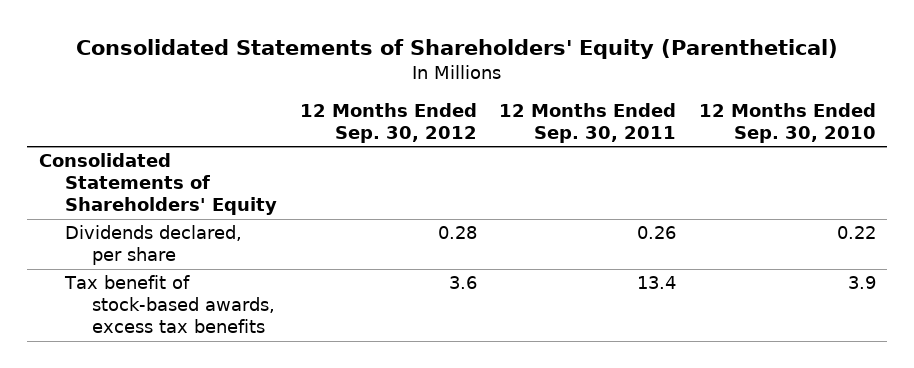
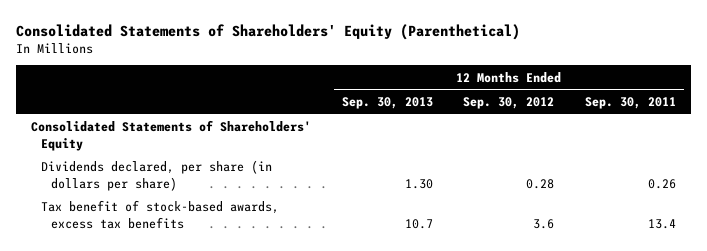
- | 12 Months Ended Sep. 30, 2012 | 12 Months Ended Sep. 30, 2011 | 12 Months Ended Sep. 30, 2010
+ | 12 Months Ended Sep. 30, 2013 | 12 Months Ended Sep. 30, 2012 | 12 Months Ended Sep. 30, 2011
- Dividends declared, per share | 0.28 | 0.26 | 0.22
+ Dividends declared, per share (in dollars per share) | 1.30 | 0.28 | 0.26

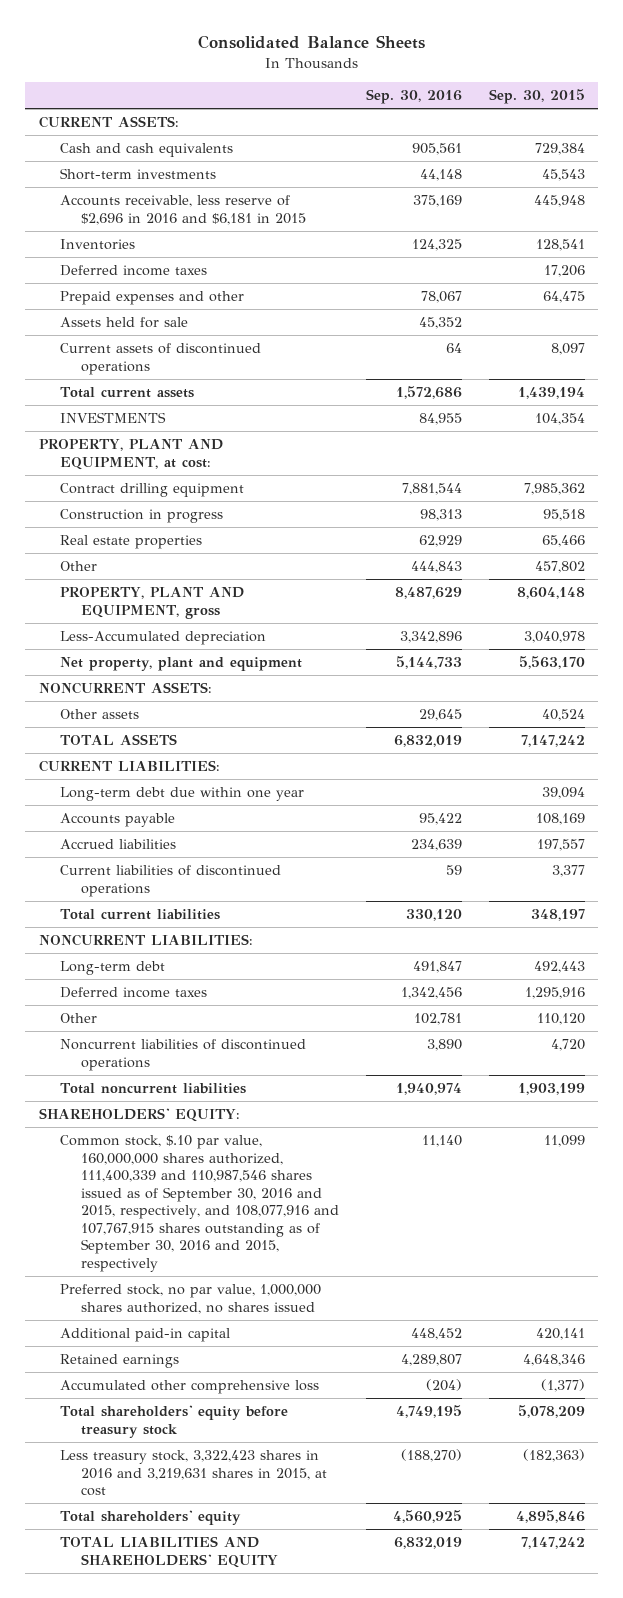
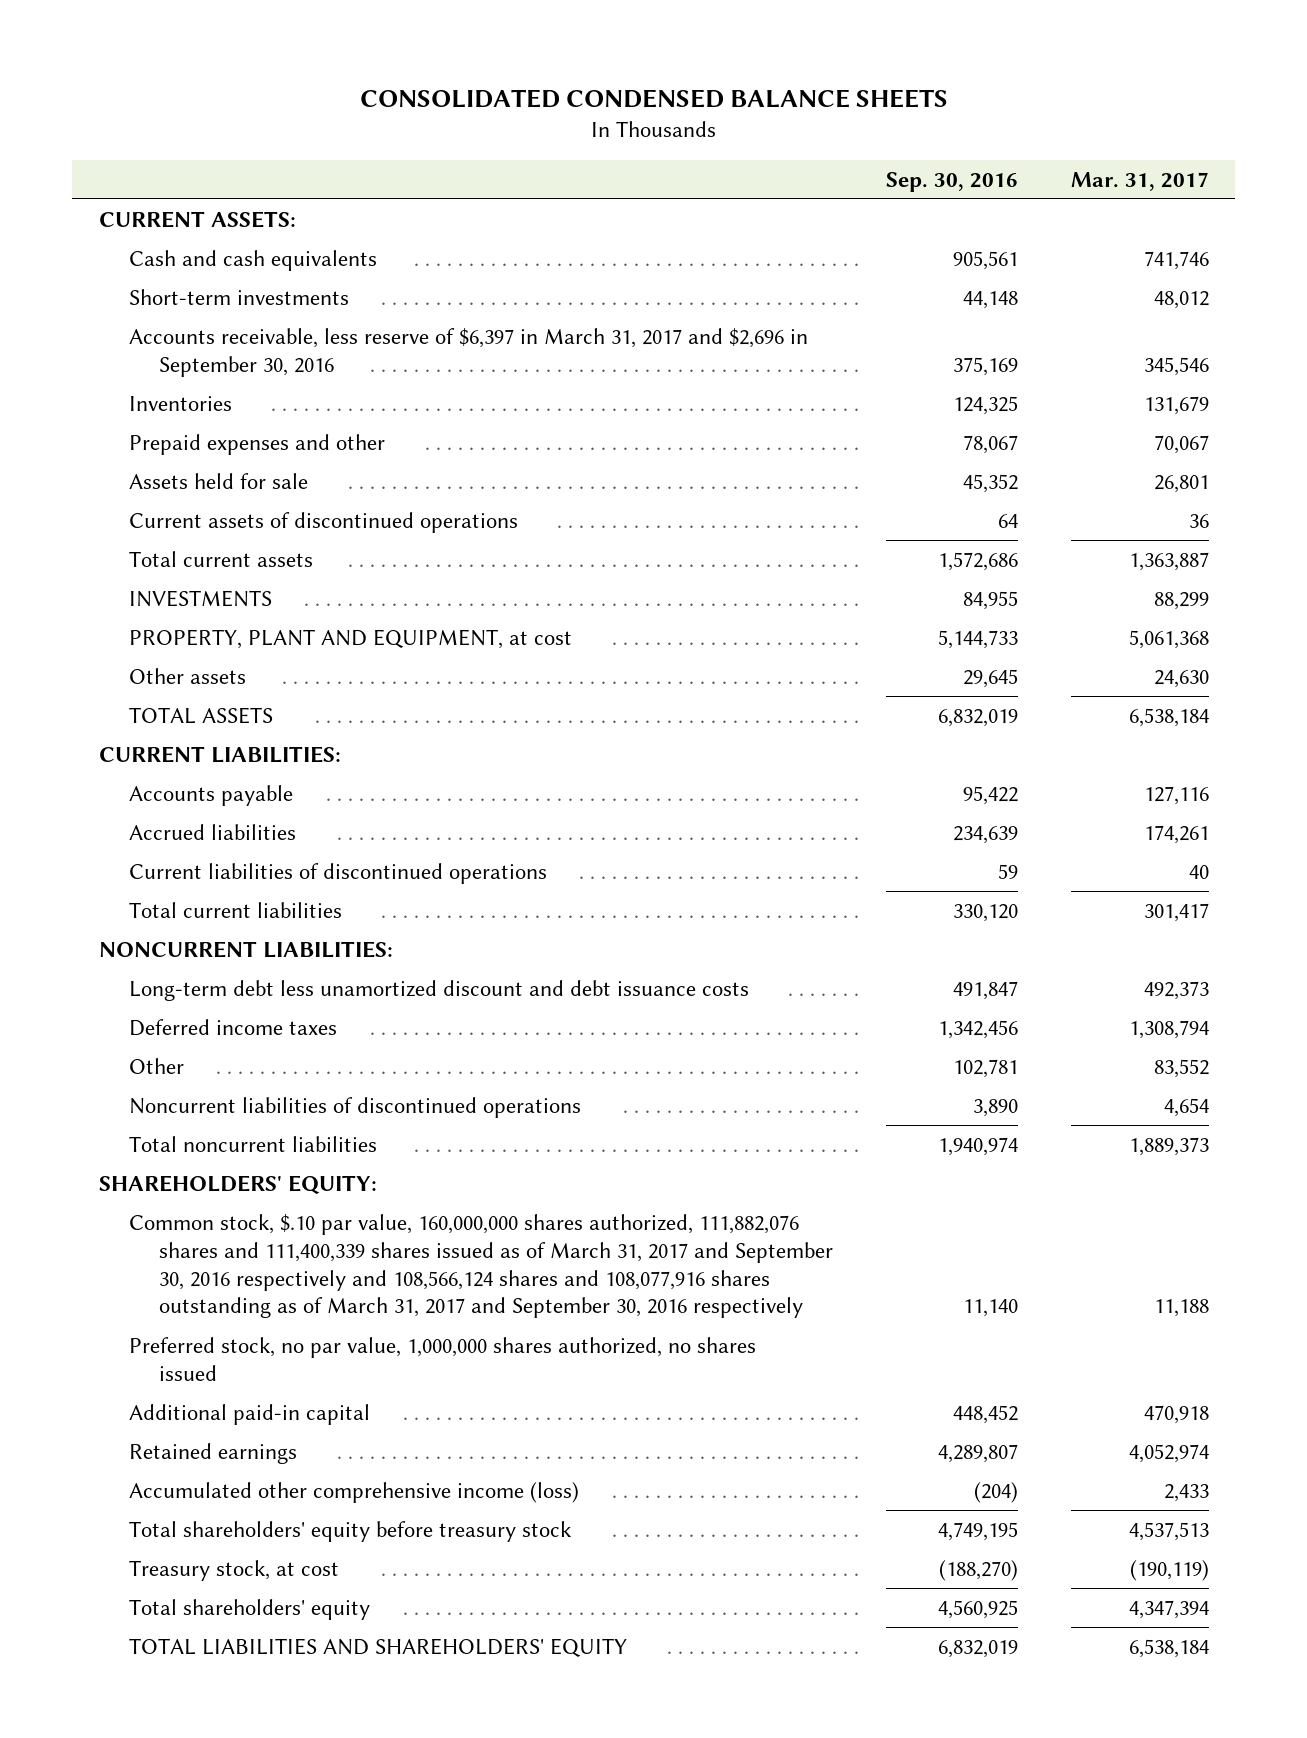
- Consolidated Balance Sheets
+ CONSOLIDATED CONDENSED BALANCE SHEETS
- | Sep. 30, 2016 | Sep. 30, 2015
+ | Sep. 30, 2016 | Mar. 31, 2017
- Accounts receivable, less reserve of $2,696 in 2016 and $6,181 in 2015 | 375,169 | 445,948
+ Accounts receivable, less reserve of $6,397 in March 31, 2017 and $2,696 in September 30, 2016 | 375,169 | 345,546
- Deferred income taxes | | 17,206
- PROPERTY, PLANT AND EQUIPMENT, at cost:
- Contract drilling equipment | 7,881,544 | 7,985,362
- Construction in progress | 98,313 | 95,518
- Real estate properties | 62,929 | 65,466
- Other | 444,843 | 457,802
- PROPERTY, PLANT AND EQUIPMENT, gross | 8,487,629 | 8,604,148
- Less-Accumulated depreciation | 3,342,896 | 3,040,978
- Net property, plant and equipment | 5,144,733 | 5,563,170
- NONCURRENT ASSETS:
+ PROPERTY, PLANT AND EQUIPMENT, at cost | 5,144,733 | 5,061,368
- Long-term debt due within one year | | 39,094
- Long-term debt | 491,847 | 492,443
+ Long-term debt less unamortized discount and debt issuance costs | 491,847 | 492,373
- Common stock, $.10 par value, 160,000,000 shares authorized, 111,400,339 and 110,987,546 shares issued as of September 30, 2016 and 2015, respectively, and 108,077,916 and 107,767,915 shares outstanding as of September 30, 2016 and 2015, respectively | 11,140 | 11,099
+ Common stock, $.10 par value, 160,000,000 shares authorized, 111,882,076 shares and 111,400,339 shares issued as of March 31, 2017 and September 30, 2016 respectively and 108,566,124 shares and 108,077,916 shares outstanding as of March 31, 2017 and September 30, 2016 respectively | 11,140 | 11,188
- Accumulated other comprehensive loss | (204) | (1,377)
+ Accumulated other comprehensive income (loss) | (204) | 2,433
- Less treasury stock, 3,322,423 shares in 2016 and 3,219,631 shares in 2015, at cost | (188,270) | (182,363)
+ Treasury stock, at cost | (188,270) | (190,119)

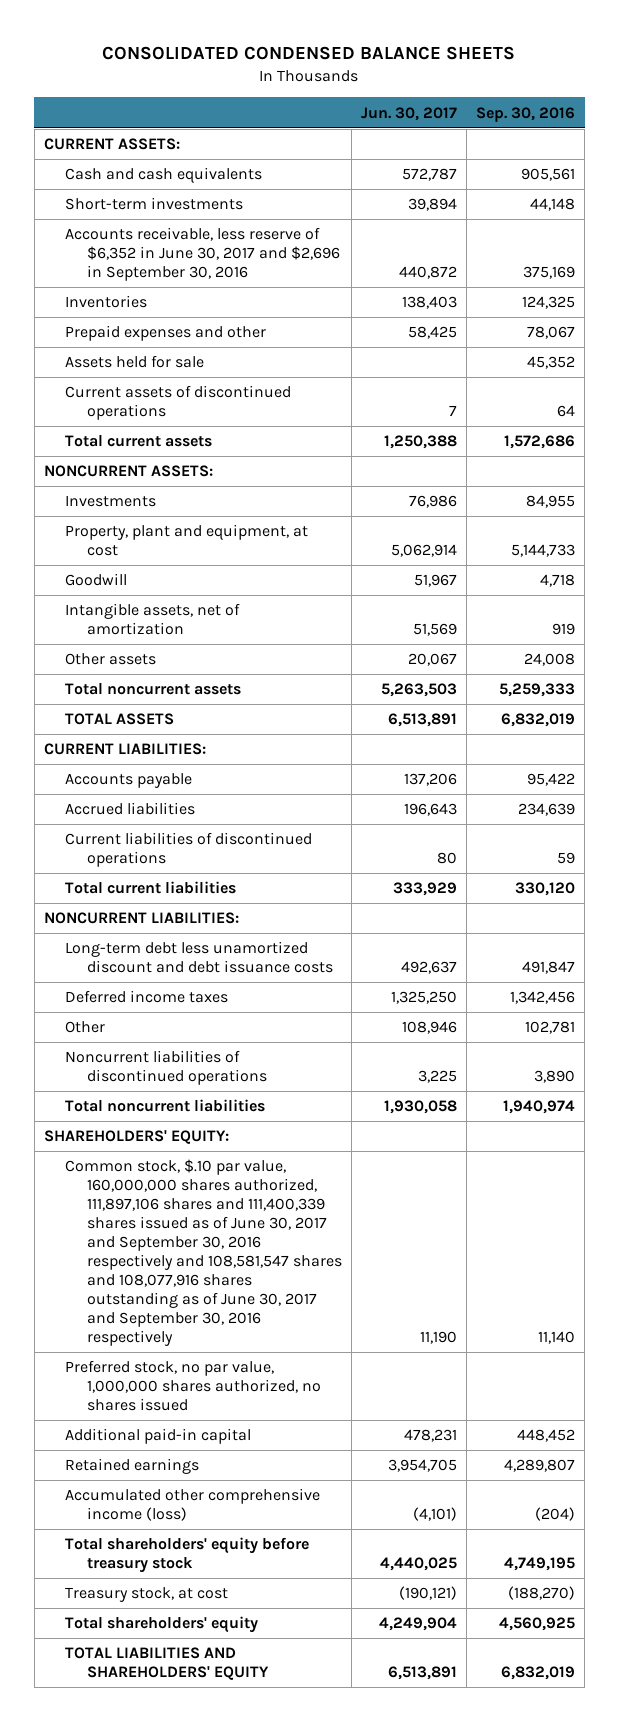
- | Sep. 30, 2016 | Mar. 31, 2017
+ | Jun. 30, 2017 | Sep. 30, 2016
- Accounts receivable, less reserve of $6,397 in March 31, 2017 and $2,696 in September 30, 2016 | 375,169 | 345,546
+ Accounts receivable, less reserve of $6,352 in June 30, 2017 and $2,696 in September 30, 2016 | 440,872 | 375,169
- INVESTMENTS | 84,955 | 88,299
- PROPERTY, PLANT AND EQUIPMENT, at cost | 5,144,733 | 5,061,368
- Other assets | 29,645 | 24,630
+ NONCURRENT ASSETS:
+ Investments | 76,986 | 84,955
+ Property, plant and equipment, at cost | 5,062,914 | 5,144,733
+ Goodwill | 51,967 | 4,718
+ Intangible assets, net of amortization | 51,569 | 919
+ Other assets | 20,067 | 24,008
+ Total noncurrent assets | 5,263,503 | 5,259,333
- Common stock, $.10 par value, 160,000,000 shares authorized, 111,882,076 shares and 111,400,339 shares issued as of March 31, 2017 and September 30, 2016 respectively and 108,566,124 shares and 108,077,916 shares outstanding as of March 31, 2017 and September 30, 2016 respectively | 11,140 | 11,188
+ Common stock, $.10 par value, 160,000,000 shares authorized, 111,897,106 shares and 111,400,339 shares issued as of June 30, 2017 and September 30, 2016 respectively and 108,581,547 shares and 108,077,916 shares outstanding as of June 30, 2017 and September 30, 2016 respectively | 11,190 | 11,140

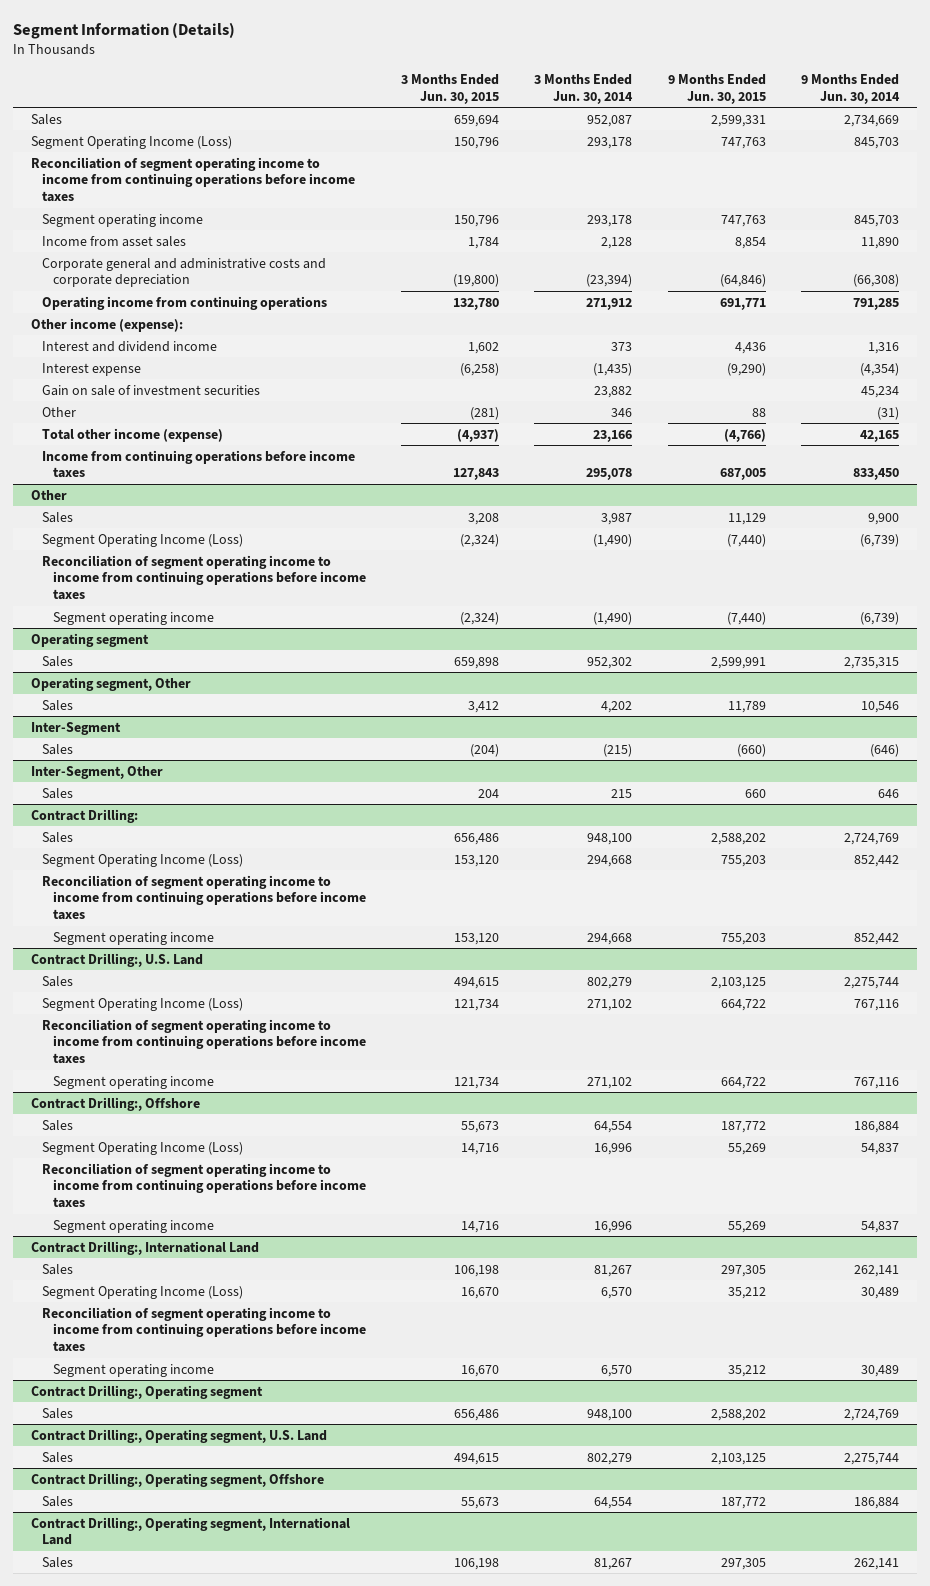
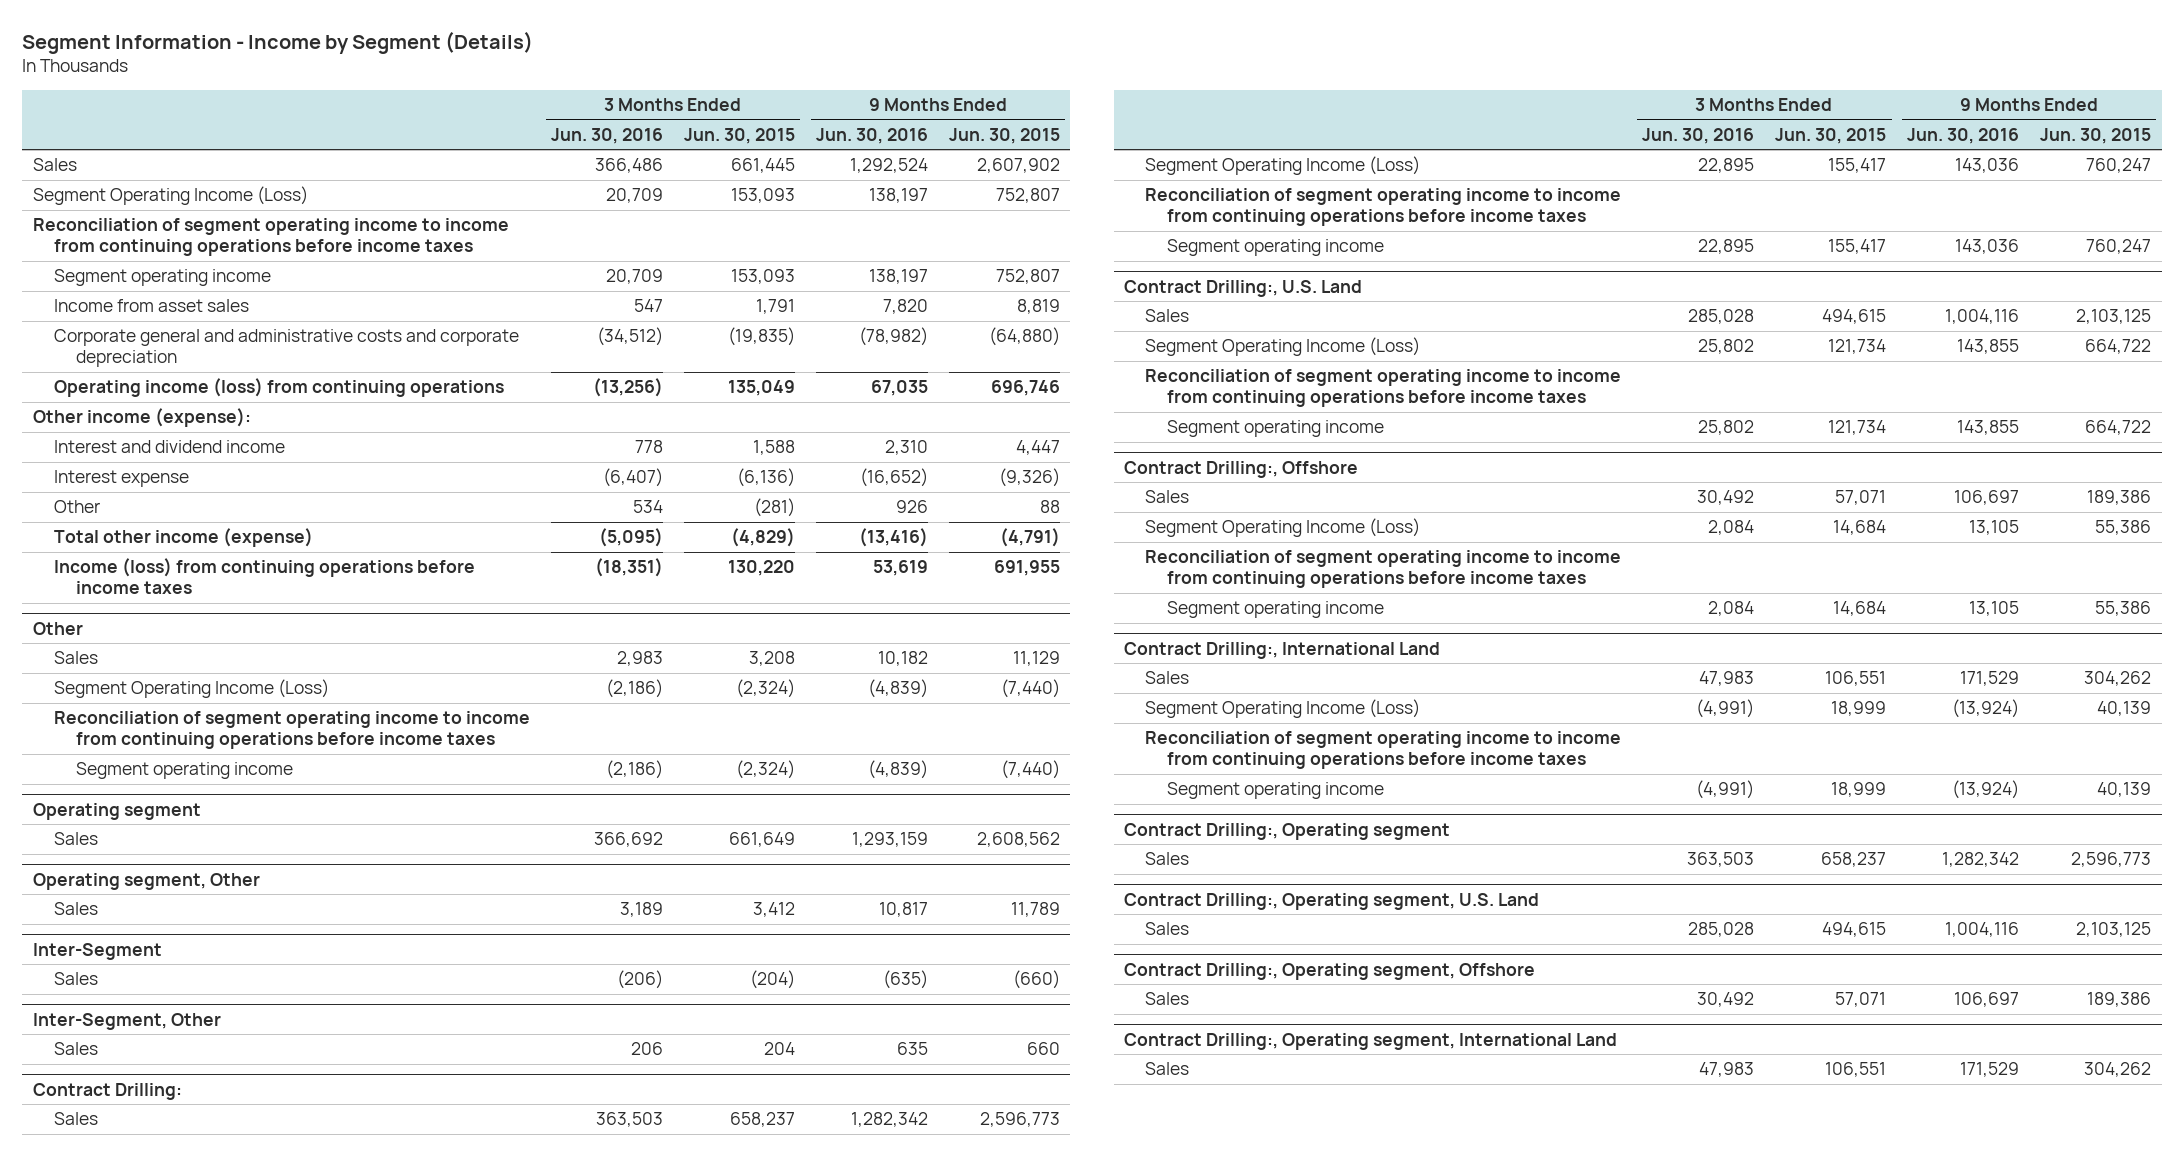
- Segment Information (Details)
+ Segment Information - Income by Segment (Details)
- | 3 Months Ended Jun. 30, 2015 | 3 Months Ended Jun. 30, 2014 | 9 Months Ended Jun. 30, 2015 | 9 Months Ended Jun. 30, 2014
+ | 3 Months Ended Jun. 30, 2016 | 3 Months Ended Jun. 30, 2015 | 9 Months Ended Jun. 30, 2016 | 9 Months Ended Jun. 30, 2015
- Sales | 659,694 | 952,087 | 2,599,331 | 2,734,669
- Segment Operating Income (Loss) | 150,796 | 293,178 | 747,763 | 845,703
+ Sales | 366,486 | 661,445 | 1,292,524 | 2,607,902
+ Segment Operating Income (Loss) | 20,709 | 153,093 | 138,197 | 752,807
- Segment operating income | 150,796 | 293,178 | 747,763 | 845,703
- Income from asset sales | 1,784 | 2,128 | 8,854 | 11,890
- Corporate general and administrative costs and corporate depreciation | (19,800) | (23,394) | (64,846) | (66,308)
- Operating income from continuing operations | 132,780 | 271,912 | 691,771 | 791,285
+ Segment operating income | 20,709 | 153,093 | 138,197 | 752,807
+ Income from asset sales | 547 | 1,791 | 7,820 | 8,819
+ Corporate general and administrative costs and corporate depreciation | (34,512) | (19,835) | (78,982) | (64,880)
+ Operating income (loss) from continuing operations | (13,256) | 135,049 | 67,035 | 696,746
- Interest and dividend income | 1,602 | 373 | 4,436 | 1,316
- Interest expense | (6,258) | (1,435) | (9,290) | (4,354)
- Gain on sale of investment securities | | 23,882 | | 45,234
+ Interest and dividend income | 778 | 1,588 | 2,310 | 4,447
+ Interest expense | (6,407) | (6,136) | (16,652) | (9,326)
- Total other income (expense) | (4,937) | 23,166 | (4,766) | 42,165
- Income from continuing operations before income taxes | 127,843 | 295,078 | 687,005 | 833,450
+ Total other income (expense) | (5,095) | (4,829) | (13,416) | (4,791)
+ Income (loss) from continuing operations before income taxes | (18,351) | 130,220 | 53,619 | 691,955
@ Operating segment
- Sales | 659,898 | 952,302 | 2,599,991 | 2,735,315
+ Sales | 366,692 | 661,649 | 1,293,159 | 2,608,562
@ Contract Drilling:
- Sales | 656,486 | 948,100 | 2,588,202 | 2,724,769
- Segment Operating Income (Loss) | 153,120 | 294,668 | 755,203 | 852,442
+ Sales | 363,503 | 658,237 | 1,282,342 | 2,596,773
+ Segment Operating Income (Loss) | 22,895 | 155,417 | 143,036 | 760,247
- Segment operating income | 153,120 | 294,668 | 755,203 | 852,442
+ Segment operating income | 22,895 | 155,417 | 143,036 | 760,247
@ Contract Drilling:, Offshore
- Sales | 55,673 | 64,554 | 187,772 | 186,884
- Segment Operating Income (Loss) | 14,716 | 16,996 | 55,269 | 54,837
+ Sales | 30,492 | 57,071 | 106,697 | 189,386
+ Segment Operating Income (Loss) | 2,084 | 14,684 | 13,105 | 55,386
- Segment operating income | 14,716 | 16,996 | 55,269 | 54,837
+ Segment operating income | 2,084 | 14,684 | 13,105 | 55,386
@ Contract Drilling:, International Land
- Sales | 106,198 | 81,267 | 297,305 | 262,141
- Segment Operating Income (Loss) | 16,670 | 6,570 | 35,212 | 30,489
+ Sales | 47,983 | 106,551 | 171,529 | 304,262
+ Segment Operating Income (Loss) | (4,991) | 18,999 | (13,924) | 40,139
- Segment operating income | 16,670 | 6,570 | 35,212 | 30,489
+ Segment operating income | (4,991) | 18,999 | (13,924) | 40,139
@ Contract Drilling:, Operating segment
- Sales | 656,486 | 948,100 | 2,588,202 | 2,724,769
+ Sales | 363,503 | 658,237 | 1,282,342 | 2,596,773
@ Contract Drilling:, Operating segment, Offshore
- Sales | 55,673 | 64,554 | 187,772 | 186,884
+ Sales | 30,492 | 57,071 | 106,697 | 189,386
@ Contract Drilling:, Operating segment, International Land
- Sales | 106,198 | 81,267 | 297,305 | 262,141
+ Sales | 47,983 | 106,551 | 171,529 | 304,262

